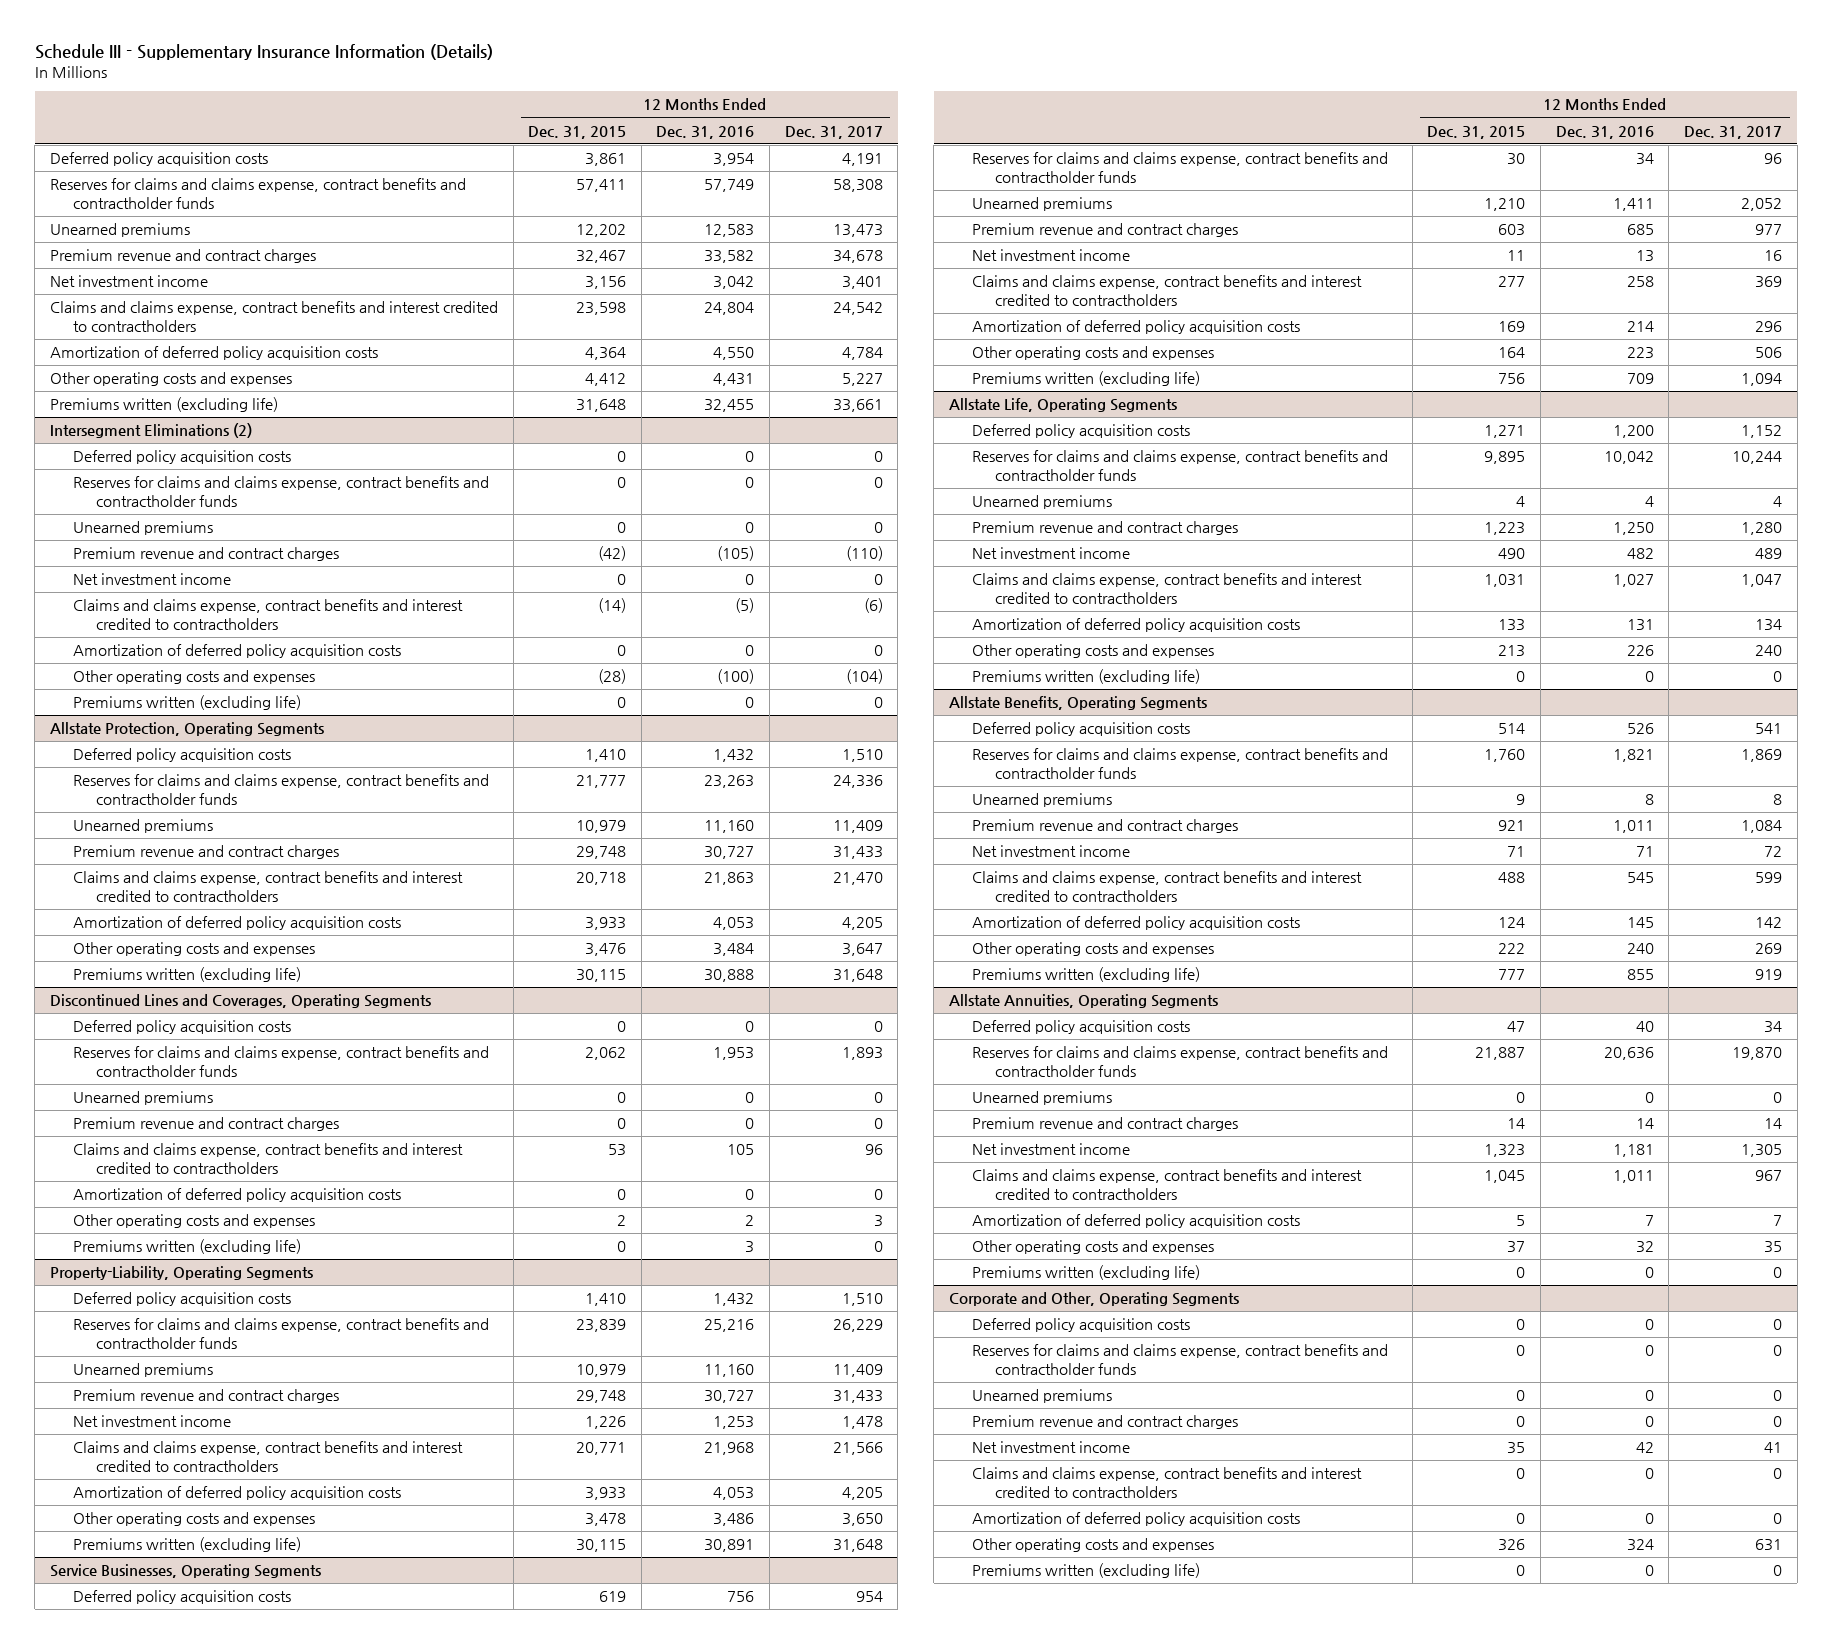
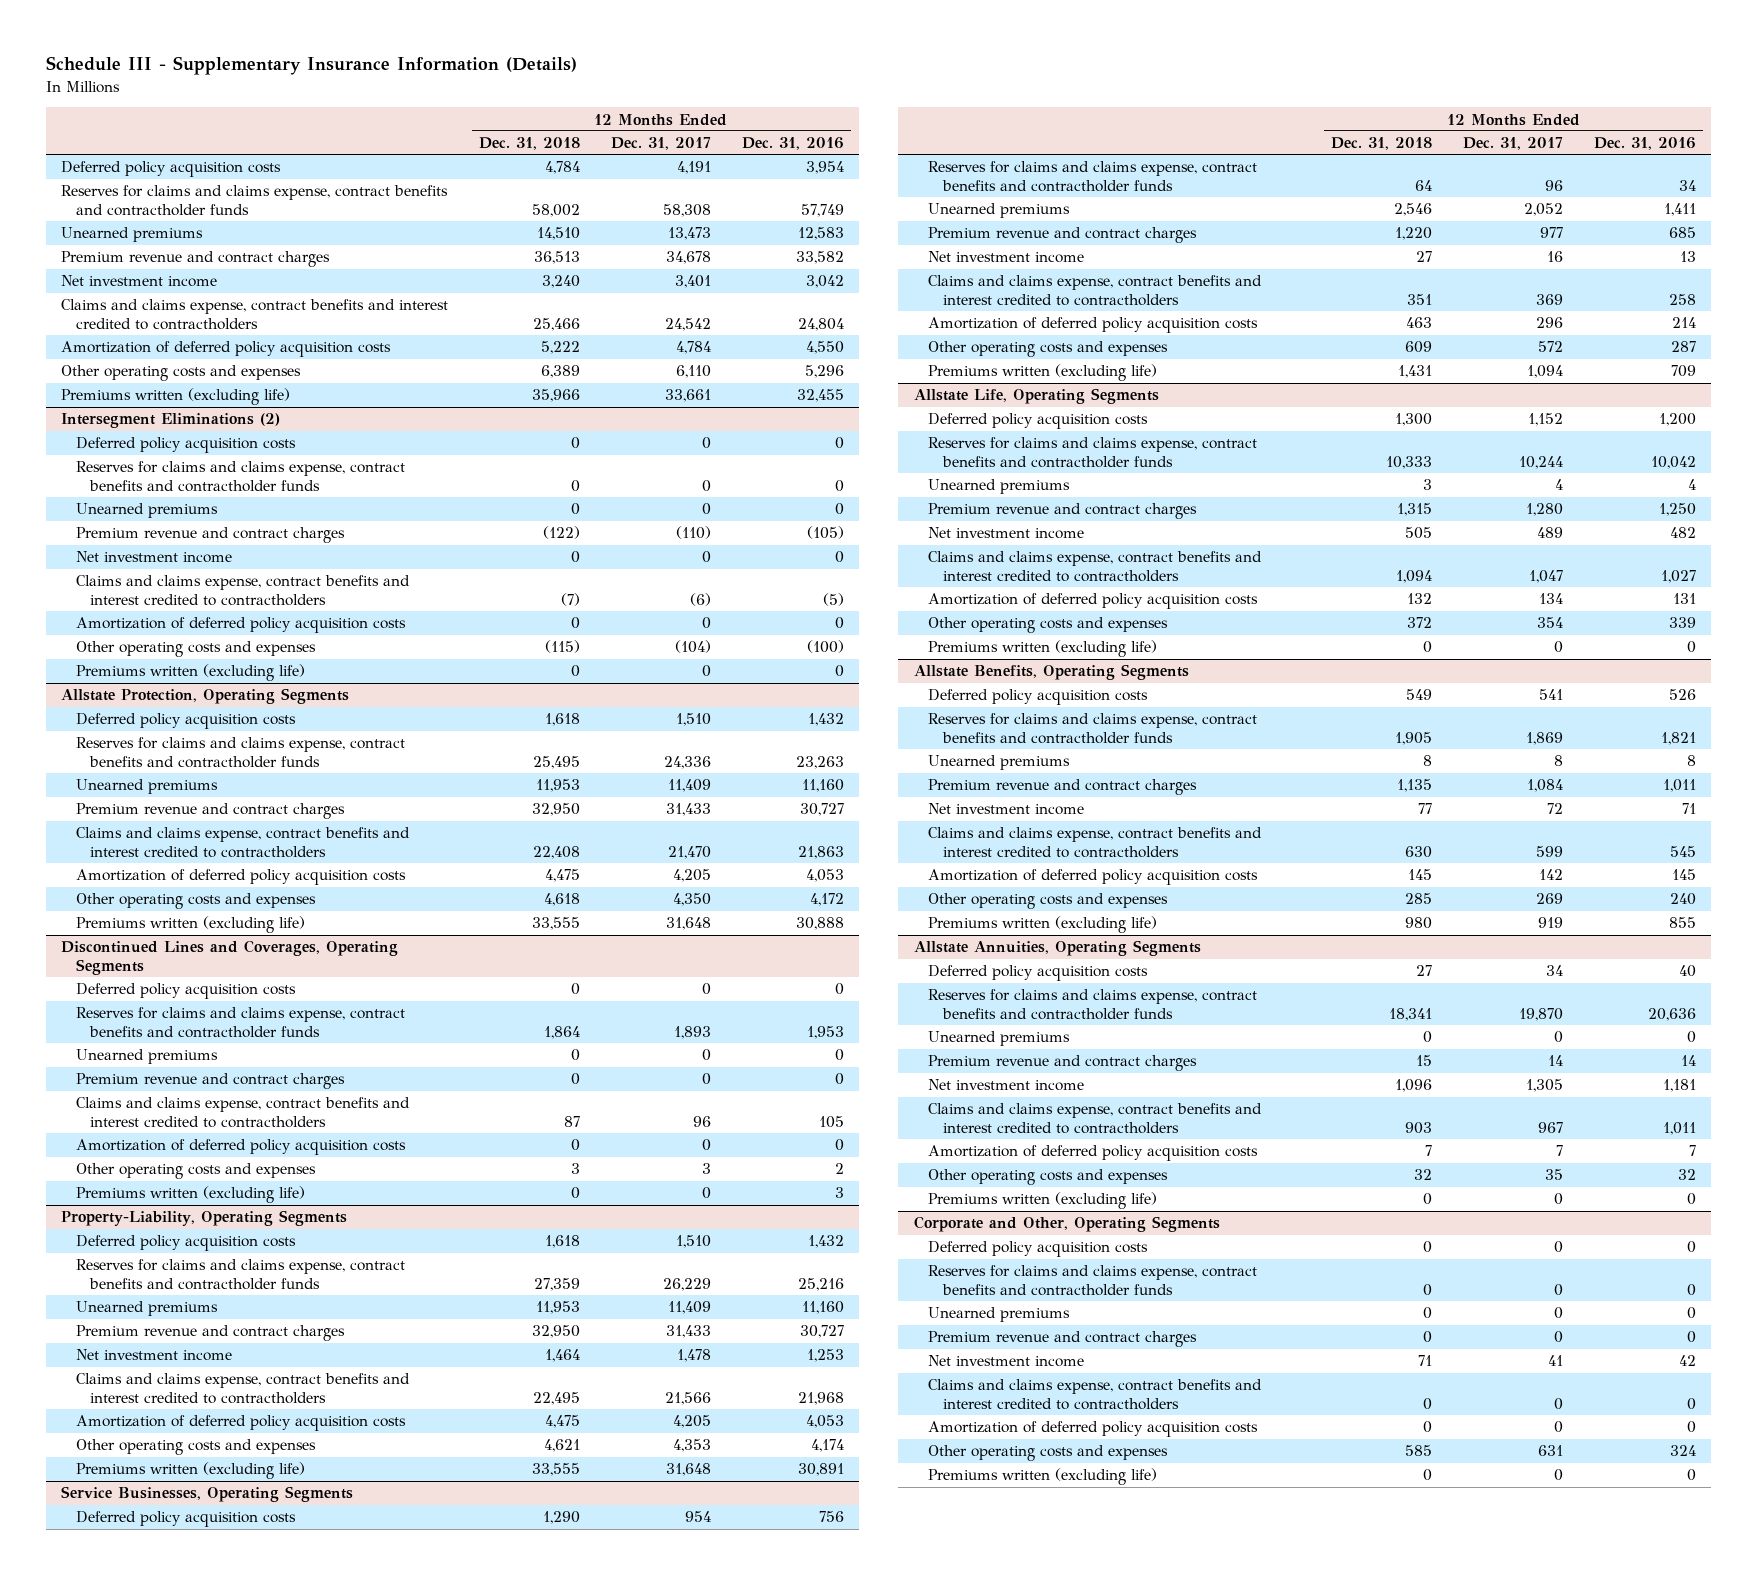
- | 12 Months Ended Dec. 31, 2015 | 12 Months Ended Dec. 31, 2016 | 12 Months Ended Dec. 31, 2017
+ | 12 Months Ended Dec. 31, 2018 | 12 Months Ended Dec. 31, 2017 | 12 Months Ended Dec. 31, 2016
- Other operating costs and expenses | 4,412 | 4,431 | 5,227
+ Other operating costs and expenses | 6,389 | 6,110 | 5,296
@ Allstate Protection, Operating Segments
- Other operating costs and expenses | 3,476 | 3,484 | 3,647
+ Other operating costs and expenses | 4,618 | 4,350 | 4,172
@ Property-Liability, Operating Segments
- Other operating costs and expenses | 3,478 | 3,486 | 3,650
+ Other operating costs and expenses | 4,621 | 4,353 | 4,174
@ Service Businesses, Operating Segments
- Other operating costs and expenses | 164 | 223 | 506
+ Other operating costs and expenses | 609 | 572 | 287
@ Allstate Life, Operating Segments
- Other operating costs and expenses | 213 | 226 | 240
+ Other operating costs and expenses | 372 | 354 | 339

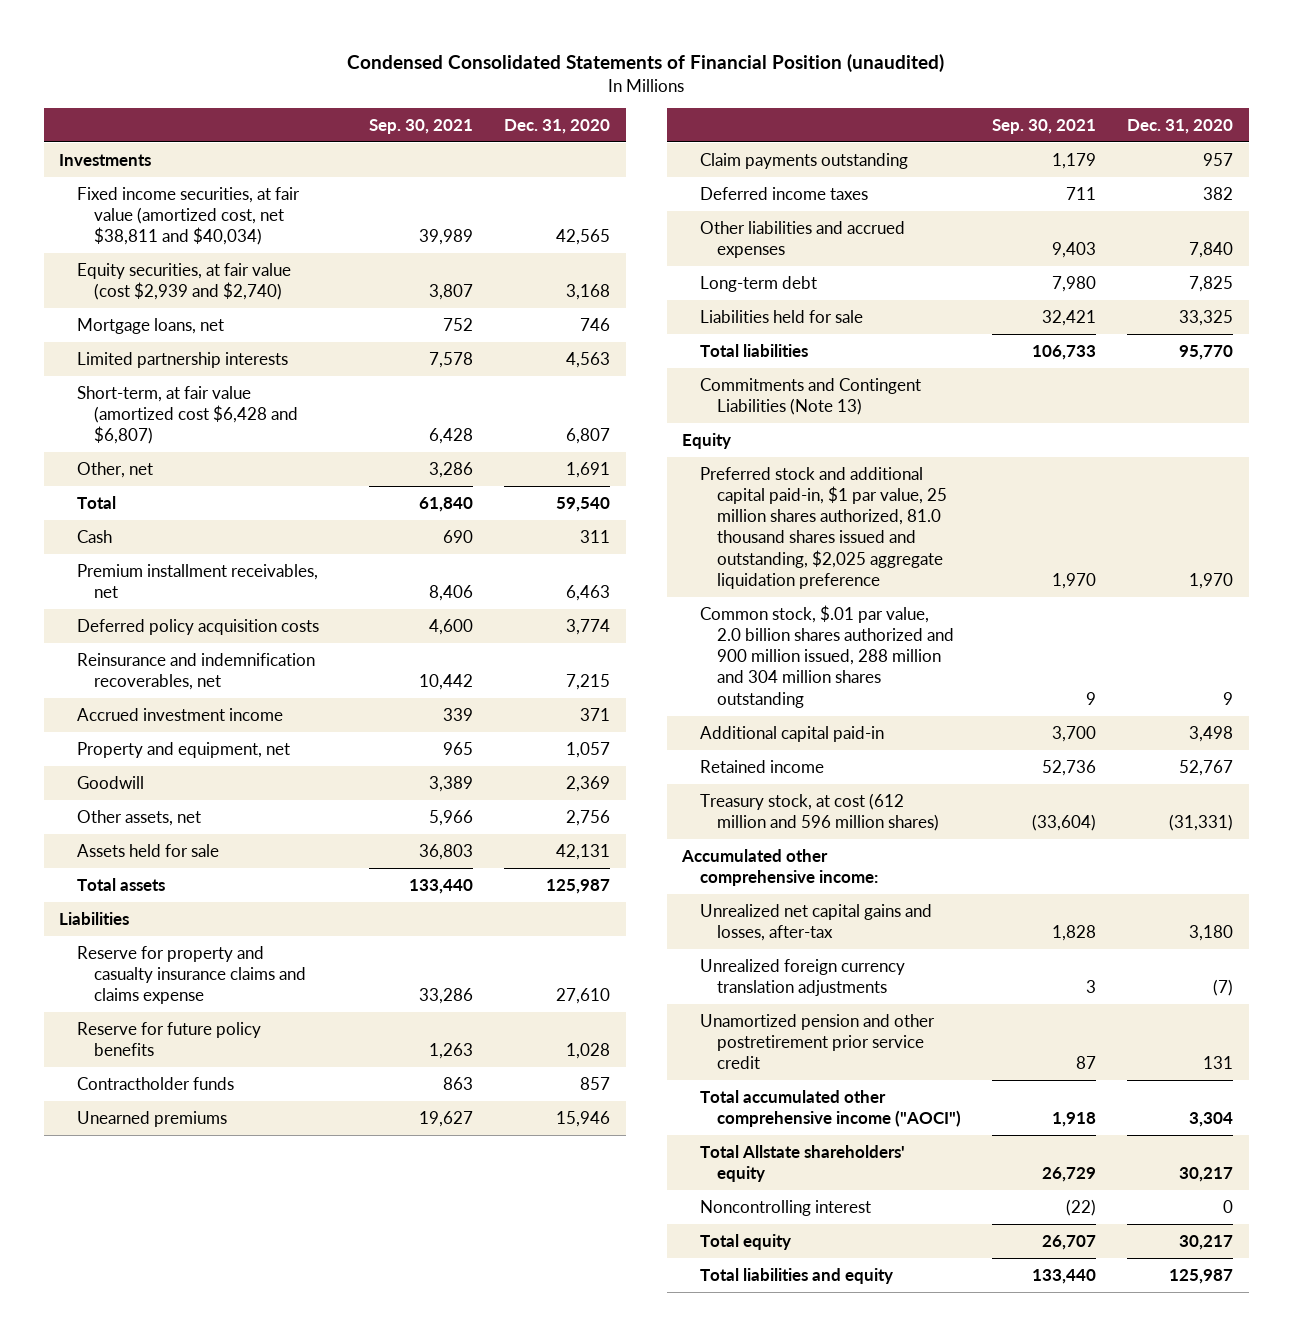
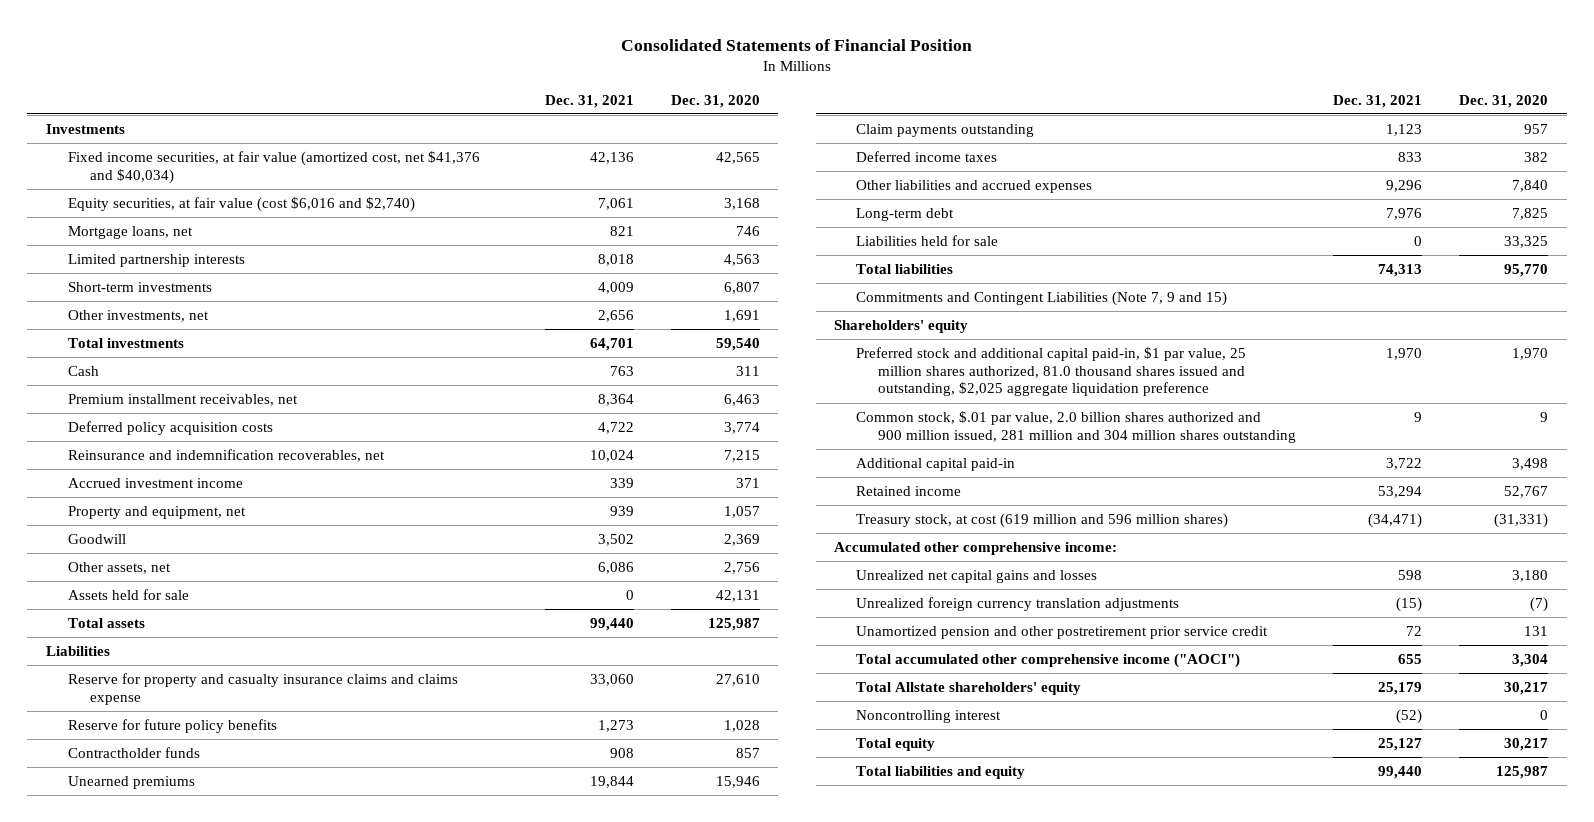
- Condensed Consolidated Statements of Financial Position (unaudited)
+ Consolidated Statements of Financial Position
- | Sep. 30, 2021 | Dec. 31, 2020
+ | Dec. 31, 2021 | Dec. 31, 2020
- Fixed income securities, at fair value (amortized cost, net $38,811 and $40,034) | 39,989 | 42,565
- Equity securities, at fair value (cost $2,939 and $2,740) | 3,807 | 3,168
+ Fixed income securities, at fair value (amortized cost, net $41,376 and $40,034) | 42,136 | 42,565
+ Equity securities, at fair value (cost $6,016 and $2,740) | 7,061 | 3,168
- Short-term, at fair value (amortized cost $6,428 and $6,807) | 6,428 | 6,807
- Other, net | 3,286 | 1,691
- Total | 61,840 | 59,540
+ Short-term investments | 4,009 | 6,807
+ Other investments, net | 2,656 | 1,691
+ Total investments | 64,701 | 59,540
- Commitments and Contingent Liabilities (Note 13)
- Equity
+ Commitments and Contingent Liabilities (Note 7, 9 and 15)
+ Shareholders' equity
- Common stock, $.01 par value, 2.0 billion shares authorized and 900 million issued, 288 million and 304 million shares outstanding | 9 | 9
+ Common stock, $.01 par value, 2.0 billion shares authorized and 900 million issued, 281 million and 304 million shares outstanding | 9 | 9
- Treasury stock, at cost (612 million and 596 million shares) | (33,604) | (31,331)
+ Treasury stock, at cost (619 million and 596 million shares) | (34,471) | (31,331)
- Unrealized net capital gains and losses, after-tax | 1,828 | 3,180
+ Unrealized net capital gains and losses | 598 | 3,180

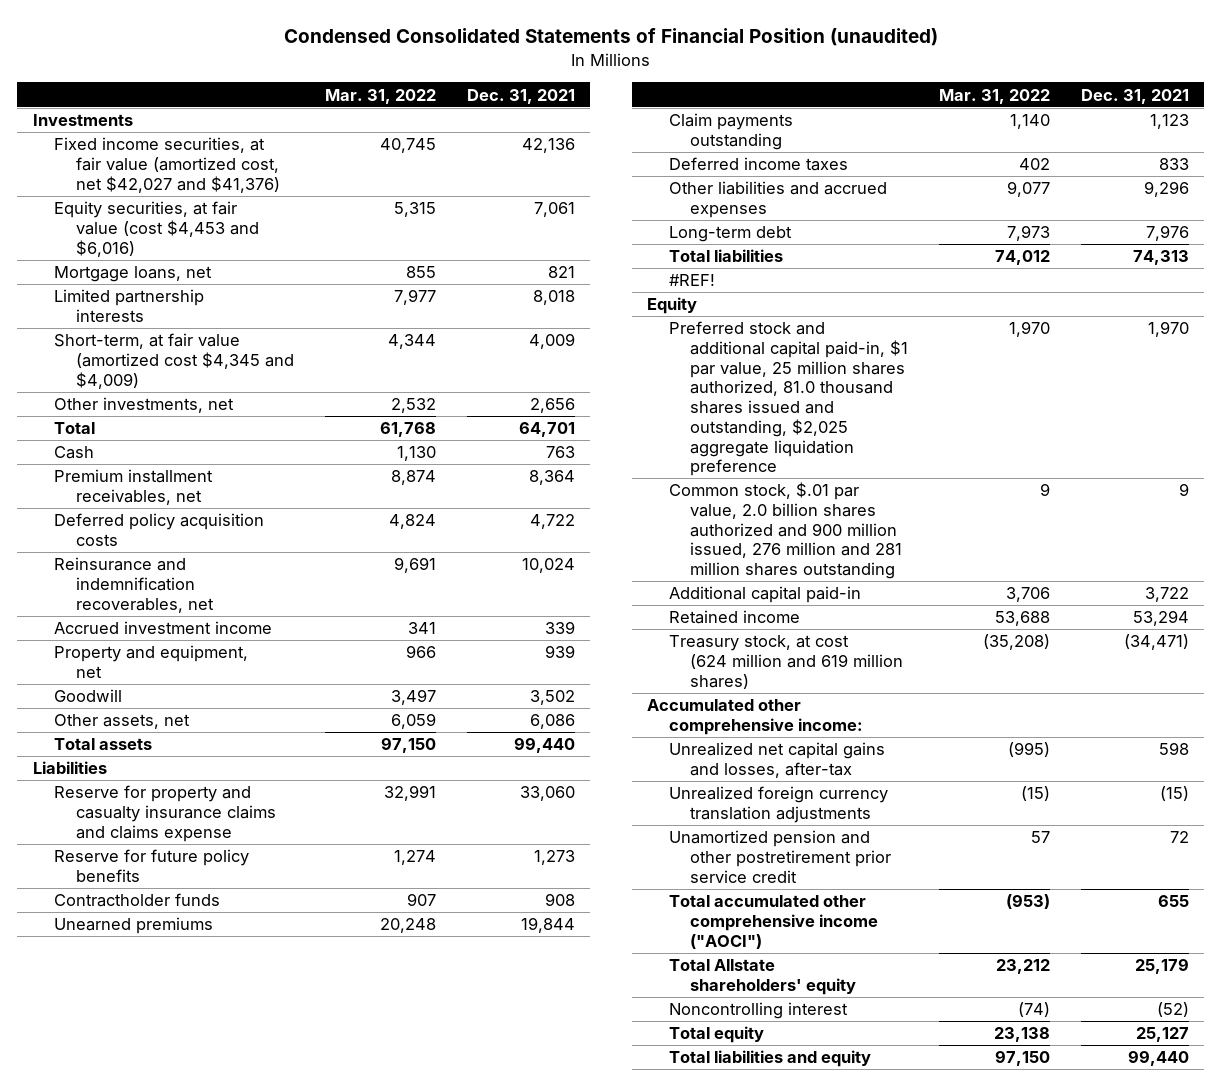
- Consolidated Statements of Financial Position
+ Condensed Consolidated Statements of Financial Position (unaudited)
- | Dec. 31, 2021 | Dec. 31, 2020
+ | Mar. 31, 2022 | Dec. 31, 2021
- Fixed income securities, at fair value (amortized cost, net $41,376 and $40,034) | 42,136 | 42,565
- Equity securities, at fair value (cost $6,016 and $2,740) | 7,061 | 3,168
+ Fixed income securities, at fair value (amortized cost, net $42,027 and $41,376) | 40,745 | 42,136
+ Equity securities, at fair value (cost $4,453 and $6,016) | 5,315 | 7,061
- Short-term investments | 4,009 | 6,807
+ Short-term, at fair value (amortized cost $4,345 and $4,009) | 4,344 | 4,009
- Total investments | 64,701 | 59,540
+ Total | 61,768 | 64,701
- Assets held for sale | 0 | 42,131
- Liabilities held for sale | 0 | 33,325
- Commitments and Contingent Liabilities (Note 7, 9 and 15)
- Shareholders' equity
+ #REF!
+ Equity
- Common stock, $.01 par value, 2.0 billion shares authorized and 900 million issued, 281 million and 304 million shares outstanding | 9 | 9
+ Common stock, $.01 par value, 2.0 billion shares authorized and 900 million issued, 276 million and 281 million shares outstanding | 9 | 9
- Treasury stock, at cost (619 million and 596 million shares) | (34,471) | (31,331)
+ Treasury stock, at cost (624 million and 619 million shares) | (35,208) | (34,471)
- Unrealized net capital gains and losses | 598 | 3,180
+ Unrealized net capital gains and losses, after-tax | (995) | 598

